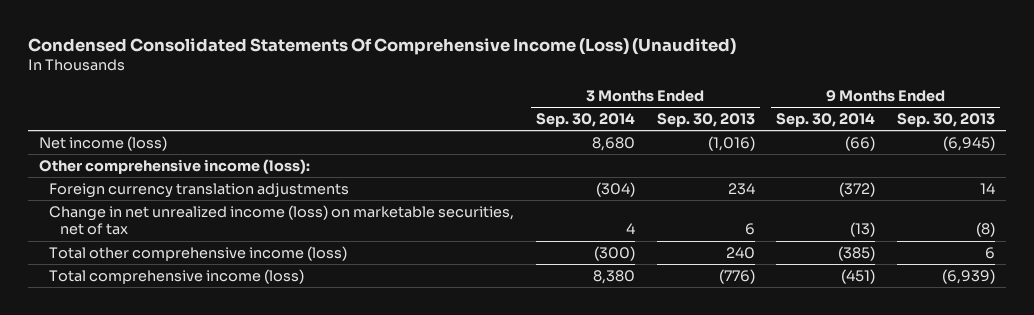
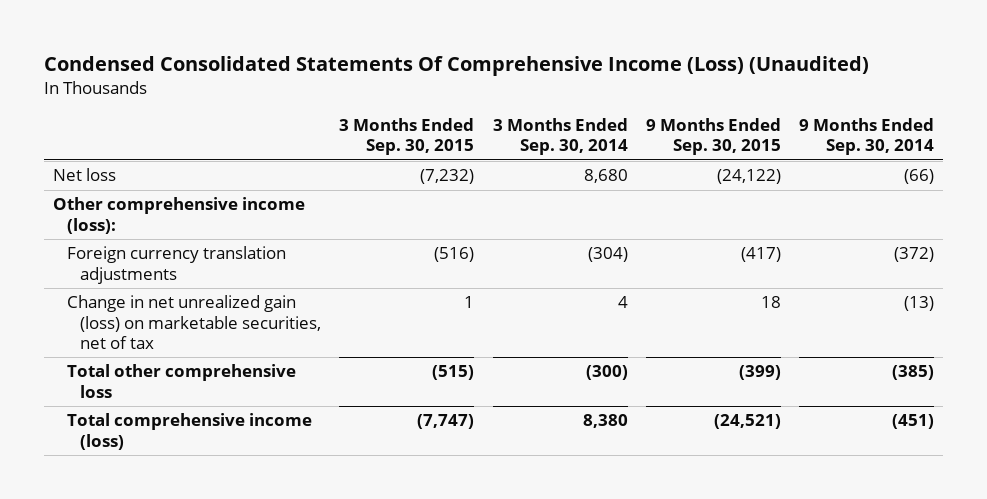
- | 3 Months Ended Sep. 30, 2014 | 3 Months Ended Sep. 30, 2013 | 9 Months Ended Sep. 30, 2014 | 9 Months Ended Sep. 30, 2013
+ | 3 Months Ended Sep. 30, 2015 | 3 Months Ended Sep. 30, 2014 | 9 Months Ended Sep. 30, 2015 | 9 Months Ended Sep. 30, 2014
- Net income (loss) | 8,680 | (1,016) | (66) | (6,945)
+ Net loss | (7,232) | 8,680 | (24,122) | (66)
- Change in net unrealized income (loss) on marketable securities, net of tax | 4 | 6 | (13) | (8)
- Total other comprehensive income (loss) | (300) | 240 | (385) | 6
+ Change in net unrealized gain (loss) on marketable securities, net of tax | 1 | 4 | 18 | (13)
+ Total other comprehensive loss | (515) | (300) | (399) | (385)

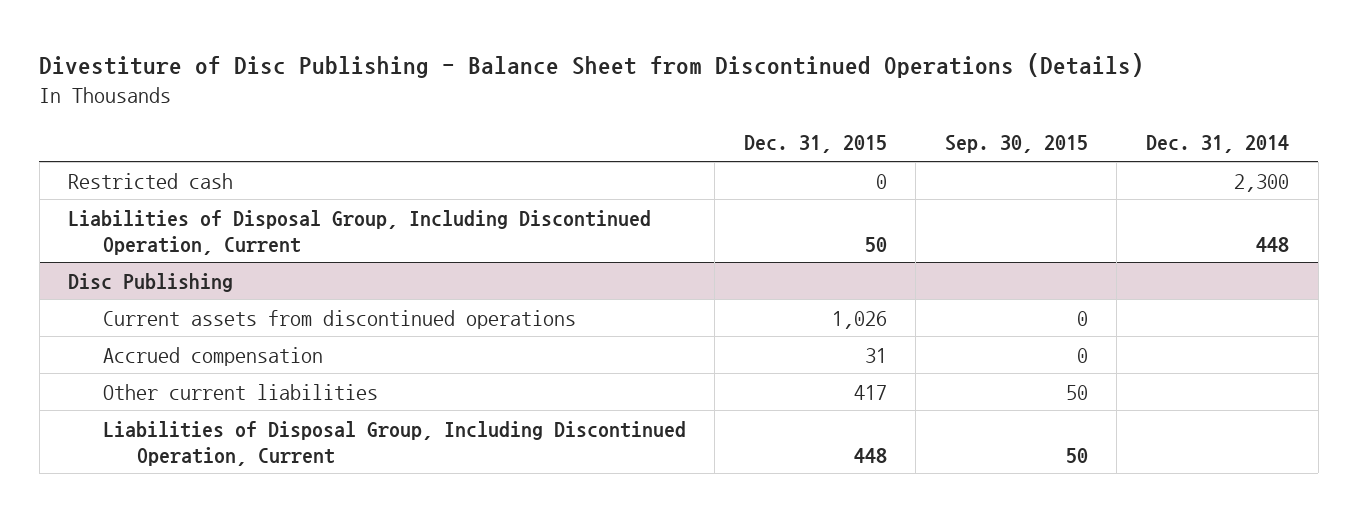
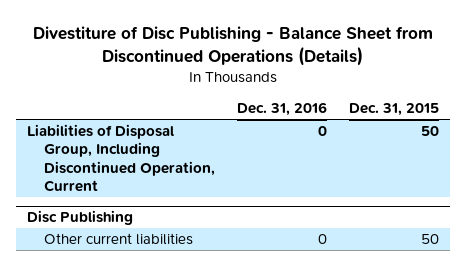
- | Dec. 31, 2015 | Sep. 30, 2015 | Dec. 31, 2014
+ | Dec. 31, 2016 | Dec. 31, 2015
- Restricted cash | 0 | | 2,300
@ Disc Publishing
- Current assets from discontinued operations | 1,026 | 0 |
- Accrued compensation | 31 | 0 |
- Other current liabilities | 417 | 50 |
- Liabilities of Disposal Group, Including Discontinued Operation, Current | 448 | 50 |
+ Other current liabilities | 0 | 50

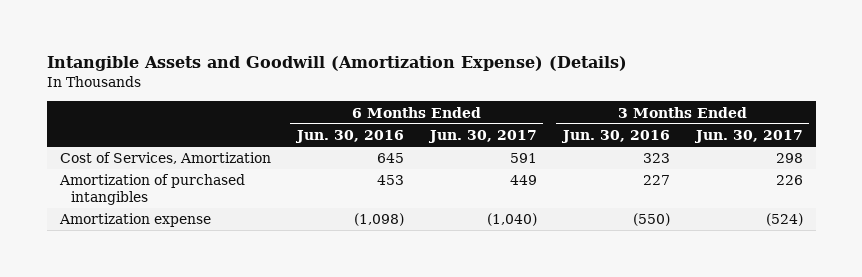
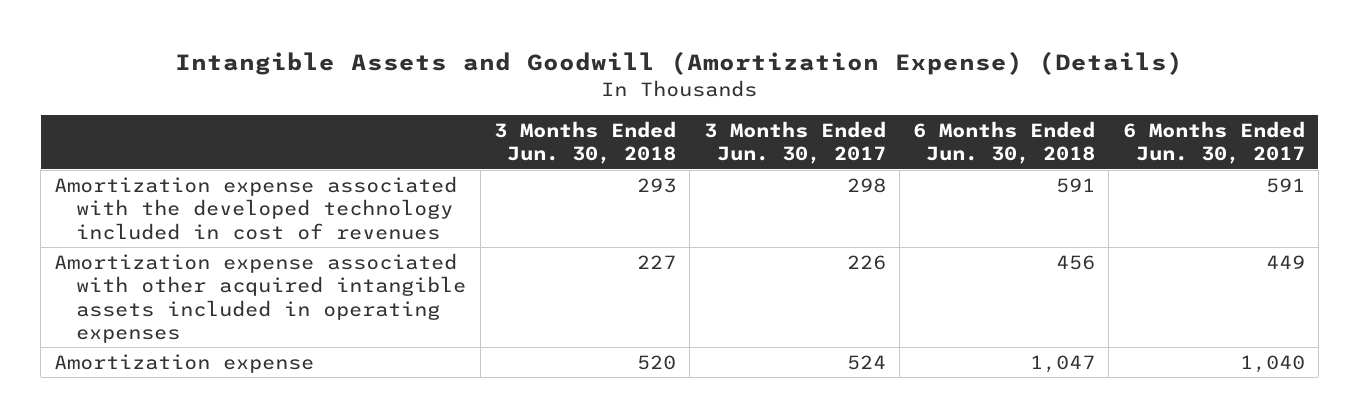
- | 6 Months Ended Jun. 30, 2016 | 6 Months Ended Jun. 30, 2017 | 3 Months Ended Jun. 30, 2016 | 3 Months Ended Jun. 30, 2017
+ | 3 Months Ended Jun. 30, 2018 | 3 Months Ended Jun. 30, 2017 | 6 Months Ended Jun. 30, 2018 | 6 Months Ended Jun. 30, 2017
- Cost of Services, Amortization | 645 | 591 | 323 | 298
- Amortization of purchased intangibles | 453 | 449 | 227 | 226
- Amortization expense | (1,098) | (1,040) | (550) | (524)
+ Amortization expense associated with the developed technology included in cost of revenues | 293 | 298 | 591 | 591
+ Amortization expense associated with other acquired intangible assets included in operating expenses | 227 | 226 | 456 | 449
+ Amortization expense | 520 | 524 | 1,047 | 1,040

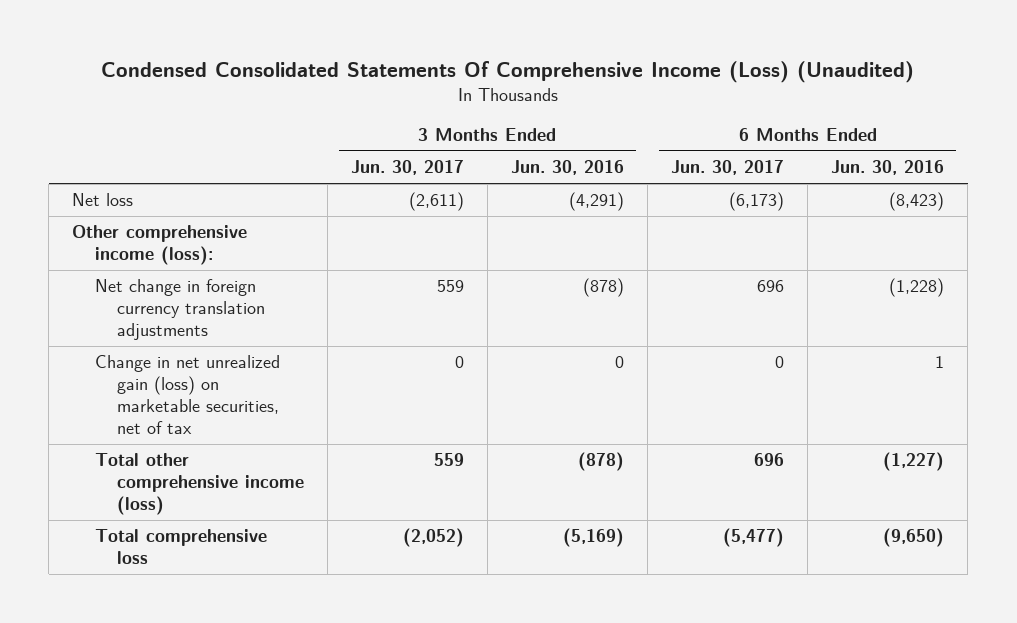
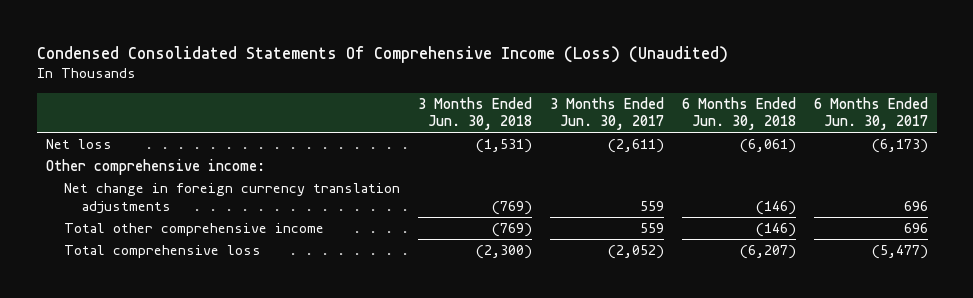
- | 3 Months Ended Jun. 30, 2017 | 3 Months Ended Jun. 30, 2016 | 6 Months Ended Jun. 30, 2017 | 6 Months Ended Jun. 30, 2016
+ | 3 Months Ended Jun. 30, 2018 | 3 Months Ended Jun. 30, 2017 | 6 Months Ended Jun. 30, 2018 | 6 Months Ended Jun. 30, 2017
- Other comprehensive income (loss):
+ Other comprehensive income:
- Change in net unrealized gain (loss) on marketable securities, net of tax | 0 | 0 | 0 | 1
- Total other comprehensive income (loss) | 559 | (878) | 696 | (1,227)
+ Total other comprehensive income | (769) | 559 | (146) | 696

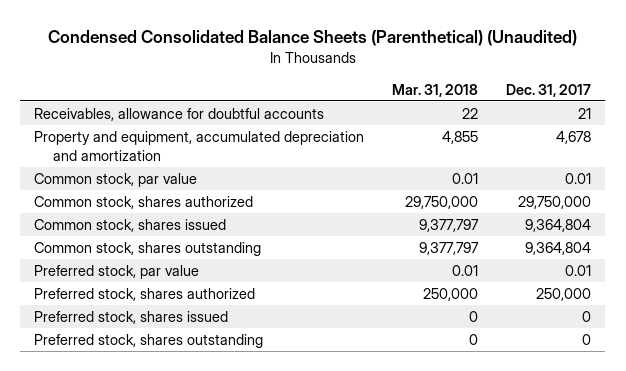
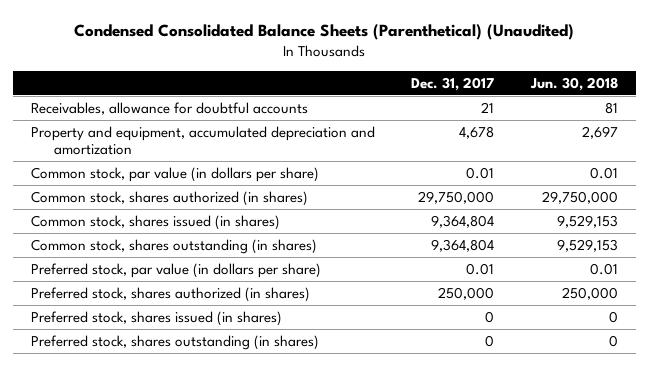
- | Mar. 31, 2018 | Dec. 31, 2017
+ | Dec. 31, 2017 | Jun. 30, 2018
- Common stock, par value | 0.01 | 0.01
- Common stock, shares authorized | 29,750,000 | 29,750,000
- Common stock, shares issued | 9,377,797 | 9,364,804
- Common stock, shares outstanding | 9,377,797 | 9,364,804
- Preferred stock, par value | 0.01 | 0.01
- Preferred stock, shares authorized | 250,000 | 250,000
- Preferred stock, shares issued | 0 | 0
- Preferred stock, shares outstanding | 0 | 0
+ Common stock, par value (in dollars per share) | 0.01 | 0.01
+ Common stock, shares authorized (in shares) | 29,750,000 | 29,750,000
+ Common stock, shares issued (in shares) | 9,364,804 | 9,529,153
+ Common stock, shares outstanding (in shares) | 9,364,804 | 9,529,153
+ Preferred stock, par value (in dollars per share) | 0.01 | 0.01
+ Preferred stock, shares authorized (in shares) | 250,000 | 250,000
+ Preferred stock, shares issued (in shares) | 0 | 0
+ Preferred stock, shares outstanding (in shares) | 0 | 0

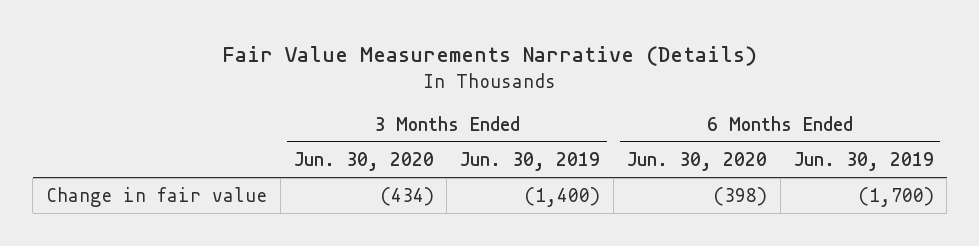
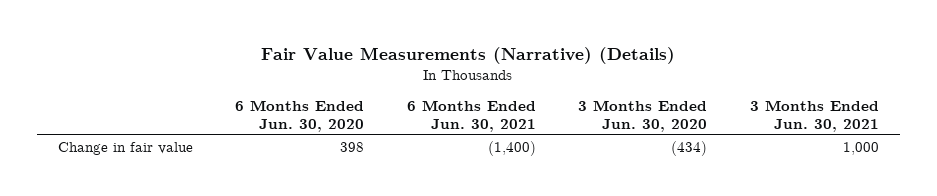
- Fair Value Measurements Narrative (Details)
+ Fair Value Measurements (Narrative) (Details)
- | 3 Months Ended Jun. 30, 2020 | 3 Months Ended Jun. 30, 2019 | 6 Months Ended Jun. 30, 2020 | 6 Months Ended Jun. 30, 2019
+ | 6 Months Ended Jun. 30, 2020 | 6 Months Ended Jun. 30, 2021 | 3 Months Ended Jun. 30, 2020 | 3 Months Ended Jun. 30, 2021
- Change in fair value | (434) | (1,400) | (398) | (1,700)
+ Change in fair value | 398 | (1,400) | (434) | 1,000

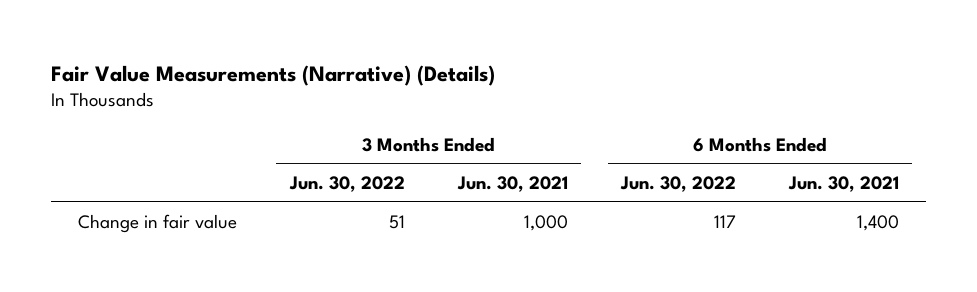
- | 6 Months Ended Jun. 30, 2020 | 6 Months Ended Jun. 30, 2021 | 3 Months Ended Jun. 30, 2020 | 3 Months Ended Jun. 30, 2021
+ | 3 Months Ended Jun. 30, 2022 | 3 Months Ended Jun. 30, 2021 | 6 Months Ended Jun. 30, 2022 | 6 Months Ended Jun. 30, 2021
- Change in fair value | 398 | (1,400) | (434) | 1,000
+ Change in fair value | 51 | 1,000 | 117 | 1,400

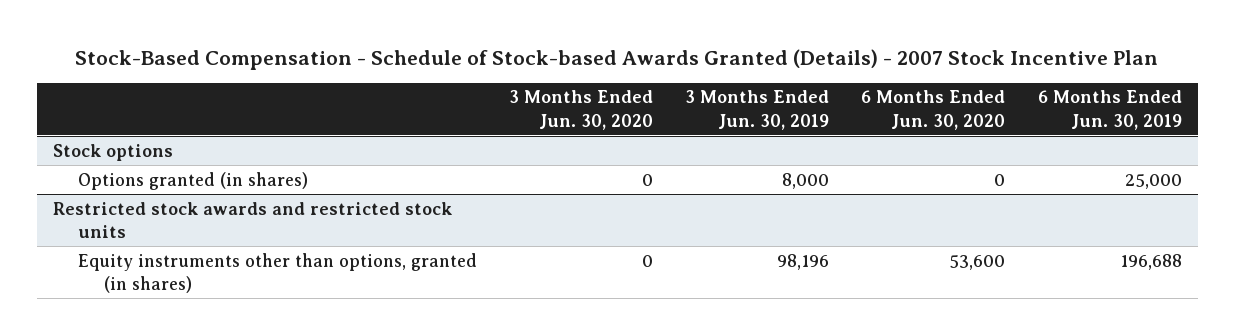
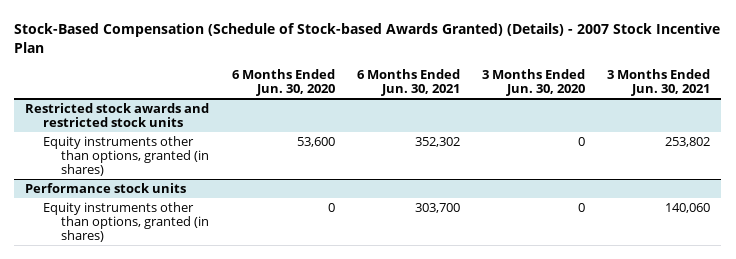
- Stock-Based Compensation - Schedule of Stock-based Awards Granted (Details) - 2007 Stock Incentive Plan
+ Stock-Based Compensation (Schedule of Stock-based Awards Granted) (Details) - 2007 Stock Incentive Plan
- | 3 Months Ended Jun. 30, 2020 | 3 Months Ended Jun. 30, 2019 | 6 Months Ended Jun. 30, 2020 | 6 Months Ended Jun. 30, 2019
+ | 6 Months Ended Jun. 30, 2020 | 6 Months Ended Jun. 30, 2021 | 3 Months Ended Jun. 30, 2020 | 3 Months Ended Jun. 30, 2021
- Stock options
- Options granted (in shares) | 0 | 8,000 | 0 | 25,000
+ Performance stock units
+ Equity instruments other than options, granted (in shares) | 0 | 303,700 | 0 | 140,060

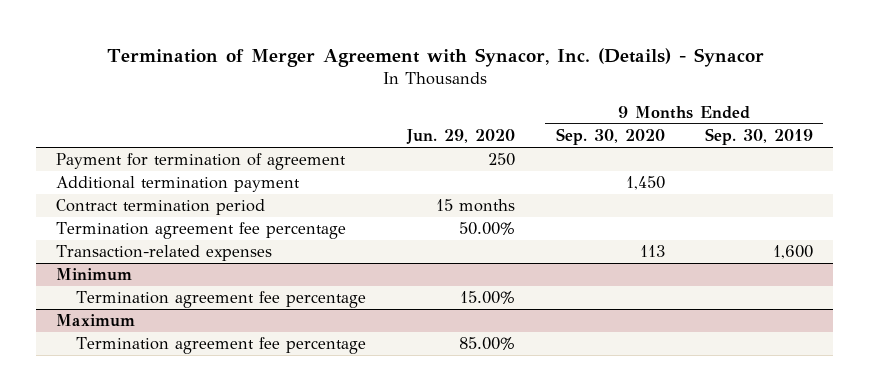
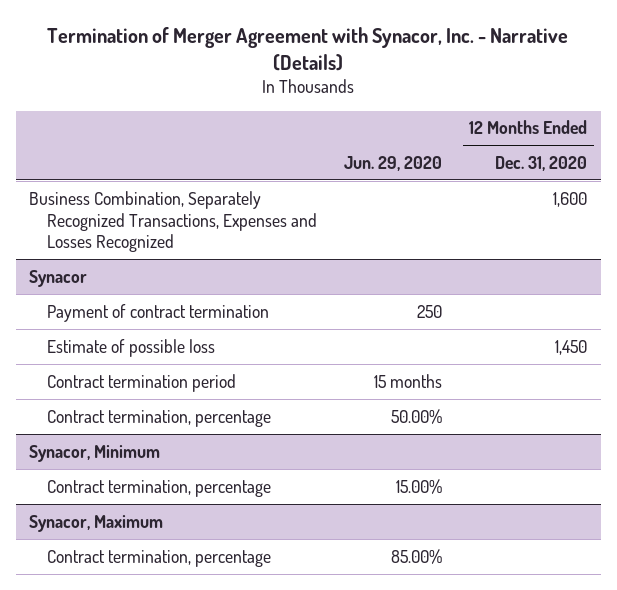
- Termination of Merger Agreement with Synacor, Inc. (Details) - Synacor
+ Termination of Merger Agreement with Synacor, Inc. - Narrative (Details)
- | Jun. 29, 2020 | 9 Months Ended Sep. 30, 2020 | 9 Months Ended Sep. 30, 2019
+ | Jun. 29, 2020 | 12 Months Ended Dec. 31, 2020
- Payment for termination of agreement | 250 | |
- Additional termination payment | | 1,450 |
+ Business Combination, Separately Recognized Transactions, Expenses and Losses Recognized | | 1,600
+ Synacor
+ Payment of contract termination | 250 |
+ Estimate of possible loss | | 1,450
- Termination agreement fee percentage | 50.00% | |
- Transaction-related expenses | | 113 | 1,600
- Minimum
- Termination agreement fee percentage | 15.00% | |
- Maximum
- Termination agreement fee percentage | 85.00% | |
+ Contract termination, percentage | 50.00% |
+ Synacor, Minimum
+ Contract termination, percentage | 15.00% |
+ Synacor, Maximum
+ Contract termination, percentage | 85.00% |

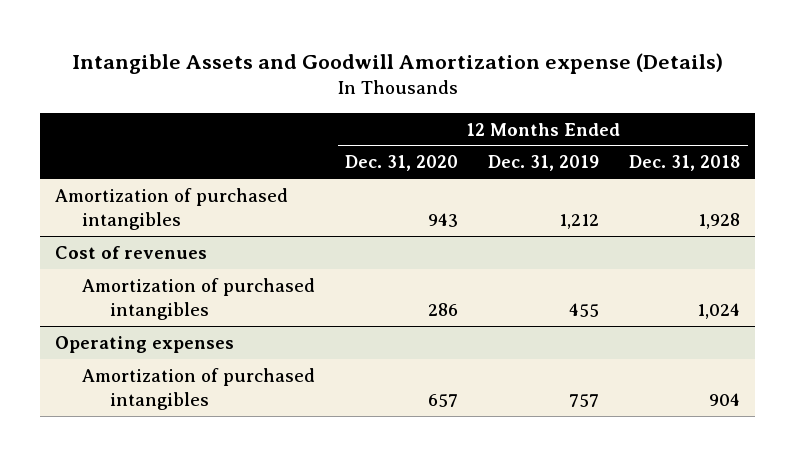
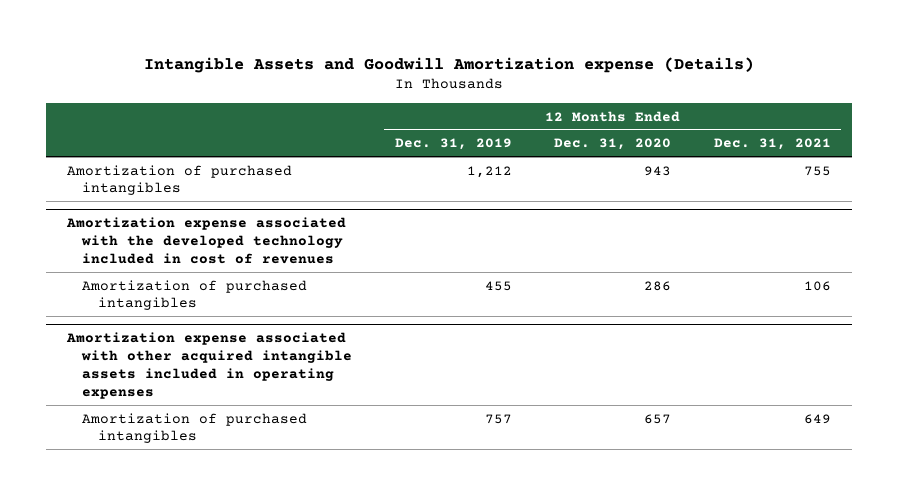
- | 12 Months Ended Dec. 31, 2020 | 12 Months Ended Dec. 31, 2019 | 12 Months Ended Dec. 31, 2018
+ | 12 Months Ended Dec. 31, 2019 | 12 Months Ended Dec. 31, 2020 | 12 Months Ended Dec. 31, 2021
- Cost of revenues
+ Amortization expense associated with the developed technology included in cost of revenues
- Operating expenses
+ Amortization expense associated with other acquired intangible assets included in operating expenses

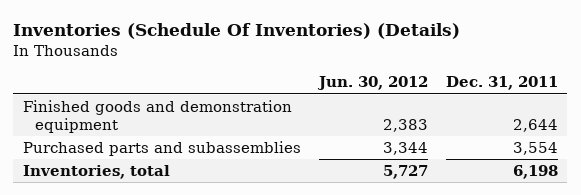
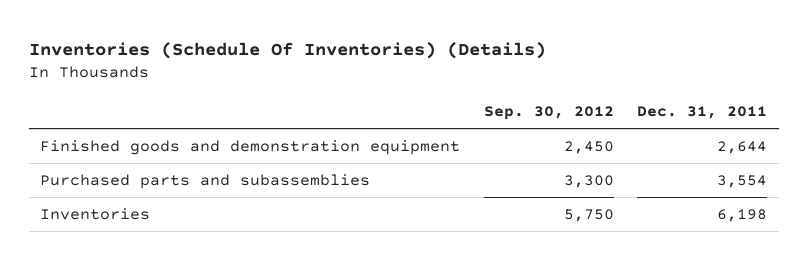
- | Jun. 30, 2012 | Dec. 31, 2011
+ | Sep. 30, 2012 | Dec. 31, 2011
- Inventories, total | 5,727 | 6,198
+ Inventories | 5,750 | 6,198

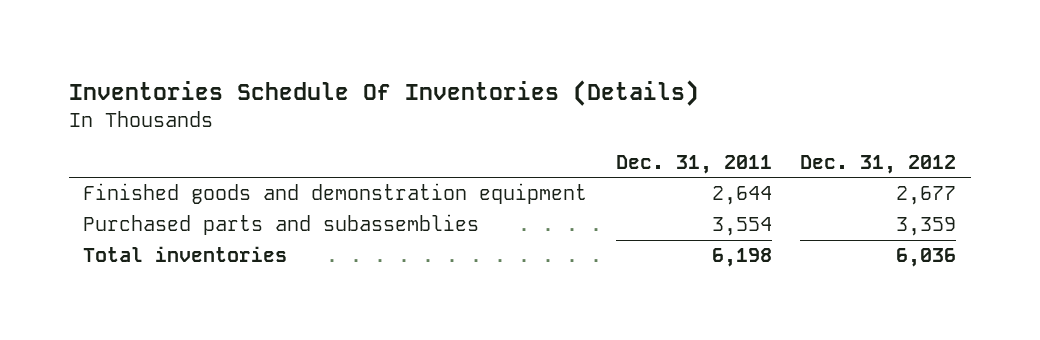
- Inventories (Schedule Of Inventories) (Details)
+ Inventories Schedule Of Inventories (Details)
- | Sep. 30, 2012 | Dec. 31, 2011
+ | Dec. 31, 2011 | Dec. 31, 2012
- Inventories | 5,750 | 6,198
+ Total inventories | 6,198 | 6,036

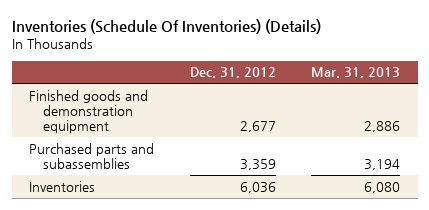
- Inventories Schedule Of Inventories (Details)
+ Inventories (Schedule Of Inventories) (Details)
- | Dec. 31, 2011 | Dec. 31, 2012
+ | Dec. 31, 2012 | Mar. 31, 2013
- Total inventories | 6,198 | 6,036
+ Inventories | 6,036 | 6,080

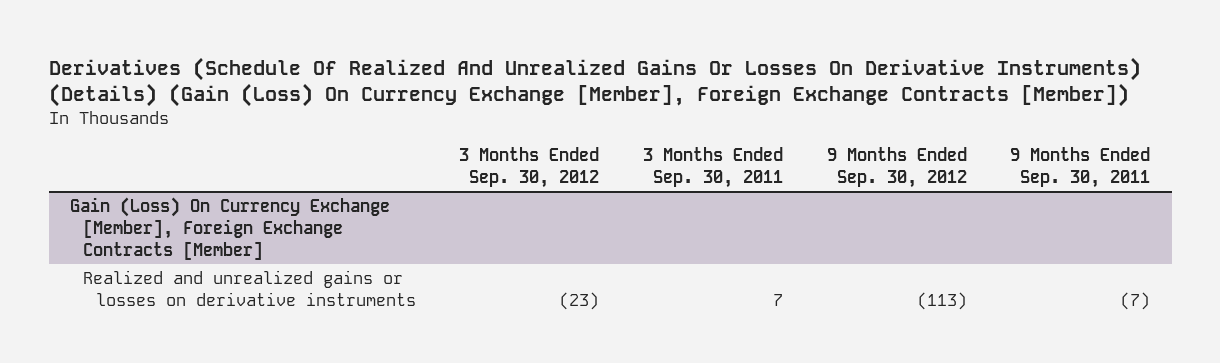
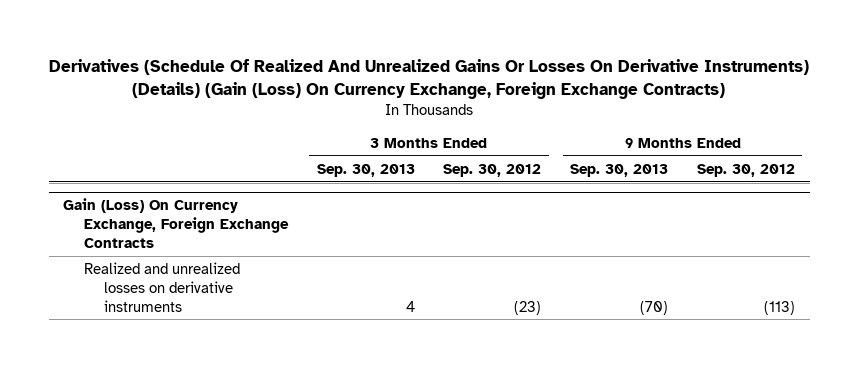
- Derivatives (Schedule Of Realized And Unrealized Gains Or Losses On Derivative Instruments) (Details) (Gain (Loss) On Currency Exchange [Member], Foreign Exchange Contracts [Member])
+ Derivatives (Schedule Of Realized And Unrealized Gains Or Losses On Derivative Instruments) (Details) (Gain (Loss) On Currency Exchange, Foreign Exchange Contracts)
- | 3 Months Ended Sep. 30, 2012 | 3 Months Ended Sep. 30, 2011 | 9 Months Ended Sep. 30, 2012 | 9 Months Ended Sep. 30, 2011
+ | 3 Months Ended Sep. 30, 2013 | 3 Months Ended Sep. 30, 2012 | 9 Months Ended Sep. 30, 2013 | 9 Months Ended Sep. 30, 2012
- Gain (Loss) On Currency Exchange [Member], Foreign Exchange Contracts [Member]
- Realized and unrealized gains or losses on derivative instruments | (23) | 7 | (113) | (7)
+ Gain (Loss) On Currency Exchange, Foreign Exchange Contracts
+ Realized and unrealized losses on derivative instruments | 4 | (23) | (70) | (113)

